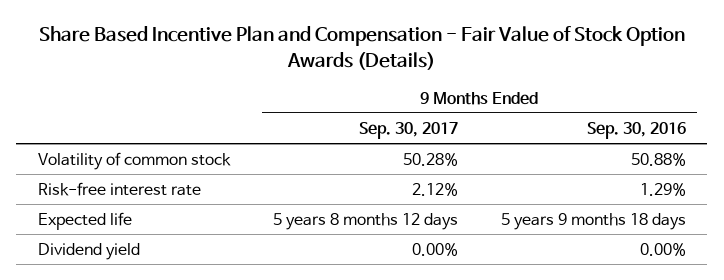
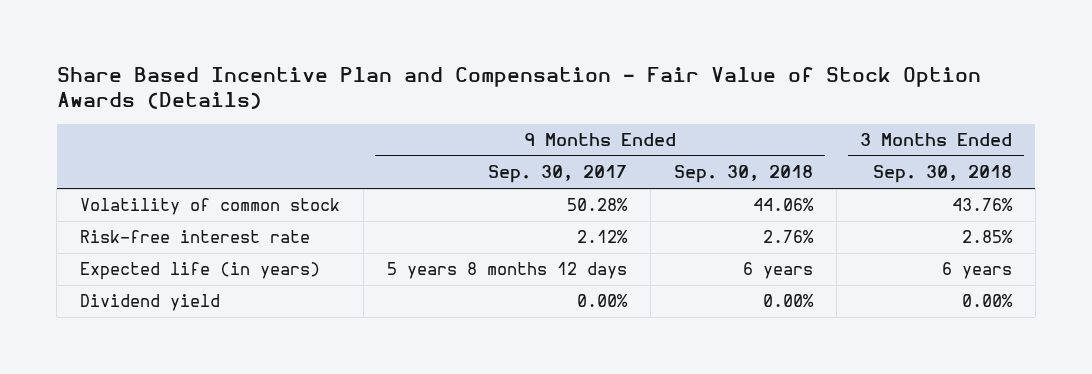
- | 9 Months Ended Sep. 30, 2017 | 9 Months Ended Sep. 30, 2016
+ | 9 Months Ended Sep. 30, 2017 | 9 Months Ended Sep. 30, 2018 | 3 Months Ended Sep. 30, 2018
- Expected life | 5 years 8 months 12 days | 5 years 9 months 18 days
+ Expected life (in years) | 5 years 8 months 12 days | 6 years | 6 years

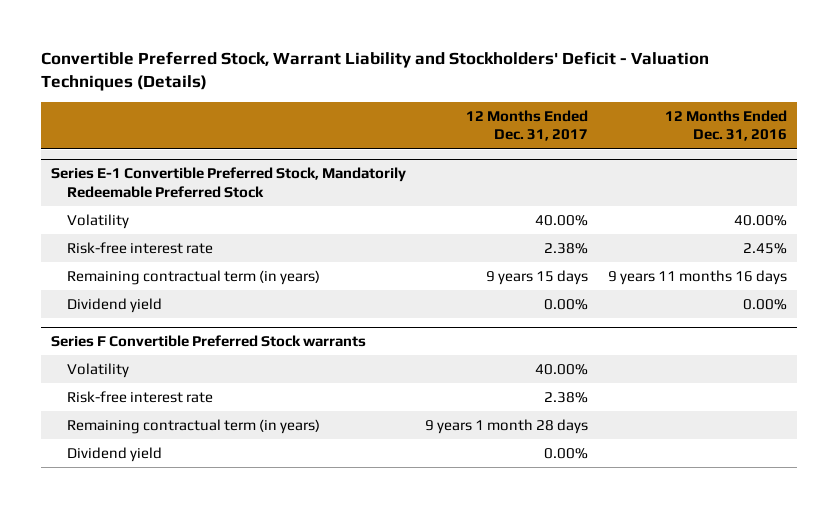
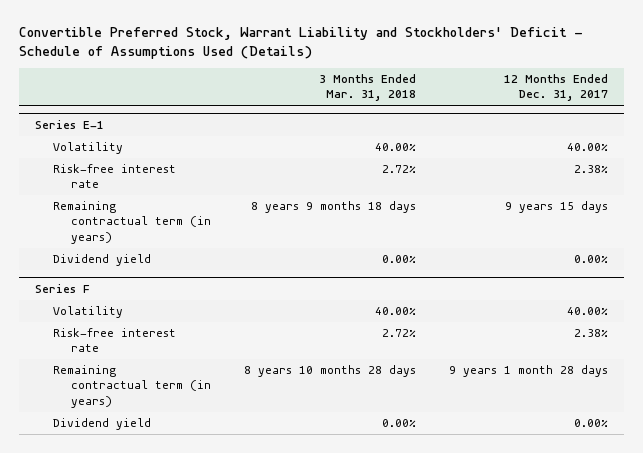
- Convertible Preferred Stock, Warrant Liability and Stockholders' Deficit - Valuation Techniques (Details)
+ Convertible Preferred Stock, Warrant Liability and Stockholders' Deficit - Schedule of Assumptions Used (Details)
- | 12 Months Ended Dec. 31, 2017 | 12 Months Ended Dec. 31, 2016
+ | 3 Months Ended Mar. 31, 2018 | 12 Months Ended Dec. 31, 2017
- Series E-1 Convertible Preferred Stock, Mandatorily Redeemable Preferred Stock
+ Series E-1
- Series F Convertible Preferred Stock warrants
+ Series F

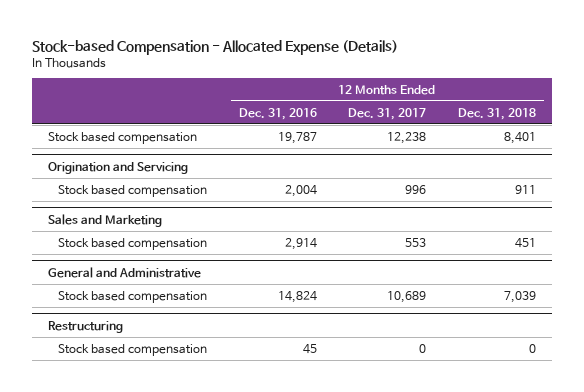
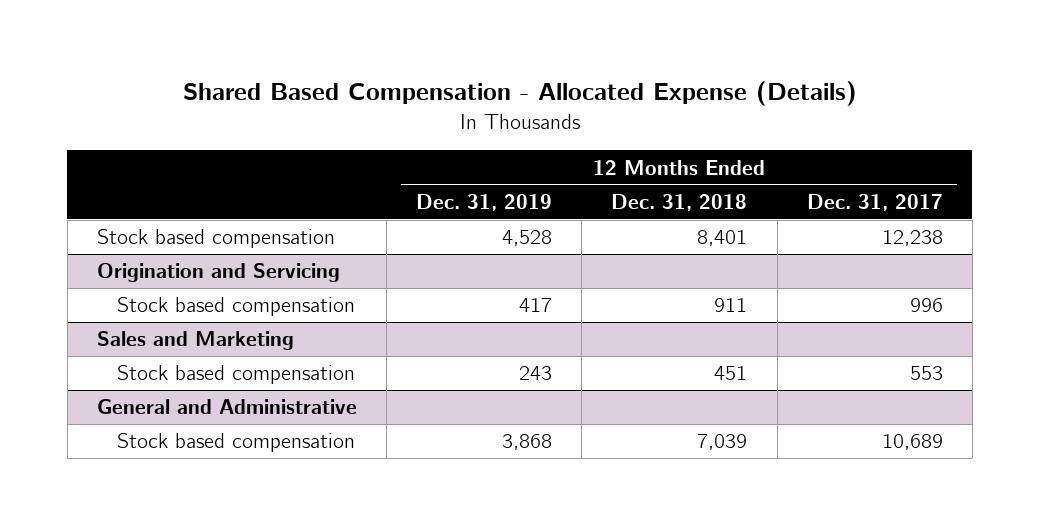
- Stock-based Compensation - Allocated Expense (Details)
+ Shared Based Compensation - Allocated Expense (Details)
- | 12 Months Ended Dec. 31, 2016 | 12 Months Ended Dec. 31, 2017 | 12 Months Ended Dec. 31, 2018
+ | 12 Months Ended Dec. 31, 2019 | 12 Months Ended Dec. 31, 2018 | 12 Months Ended Dec. 31, 2017
- Restructuring
- Stock based compensation | 45 | 0 | 0

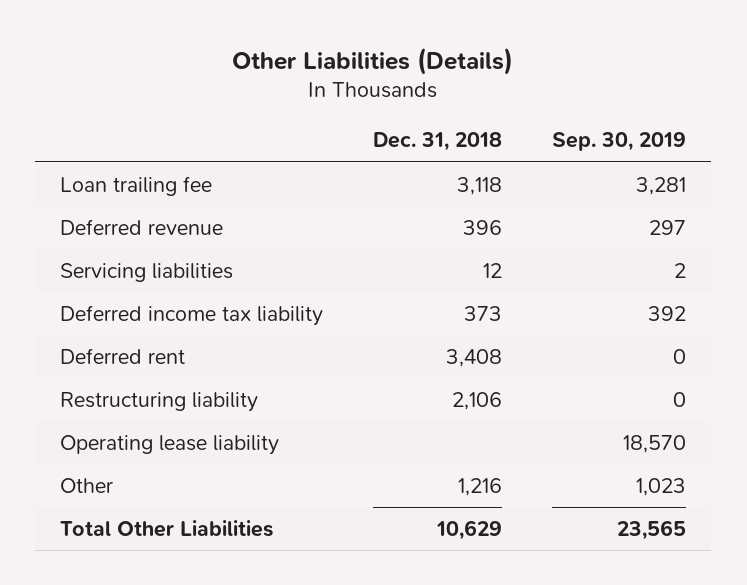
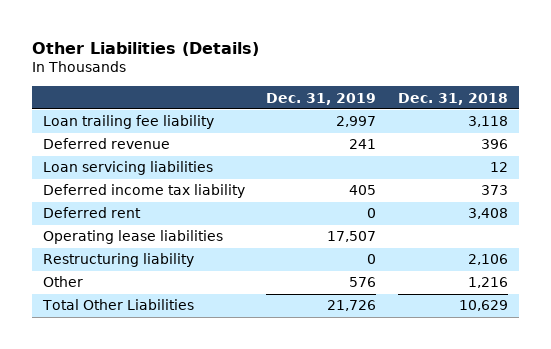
- | Dec. 31, 2018 | Sep. 30, 2019
+ | Dec. 31, 2019 | Dec. 31, 2018
- Loan trailing fee | 3,118 | 3,281
+ Loan trailing fee liability | 2,997 | 3,118
- Servicing liabilities | 12 | 2
+ Loan servicing liabilities | | 12
+ Operating lease liabilities | 17,507 |
- Operating lease liability | | 18,570

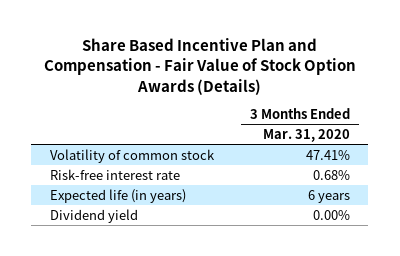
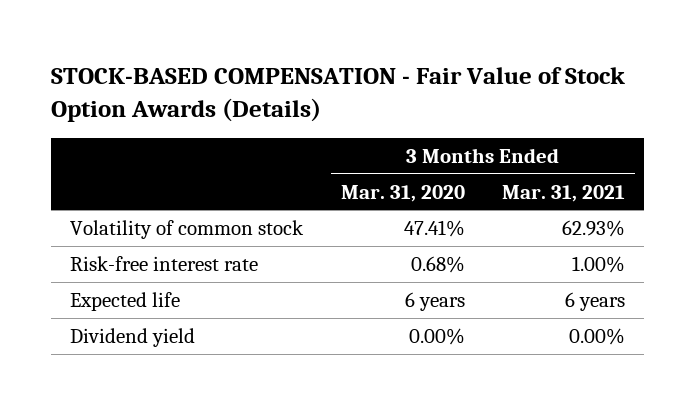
- Share Based Incentive Plan and Compensation - Fair Value of Stock Option Awards (Details)
+ STOCK-BASED COMPENSATION - Fair Value of Stock Option Awards (Details)
- | 3 Months Ended Mar. 31, 2020
+ | 3 Months Ended Mar. 31, 2020 | 3 Months Ended Mar. 31, 2021
- Expected life (in years) | 6 years
+ Expected life | 6 years | 6 years

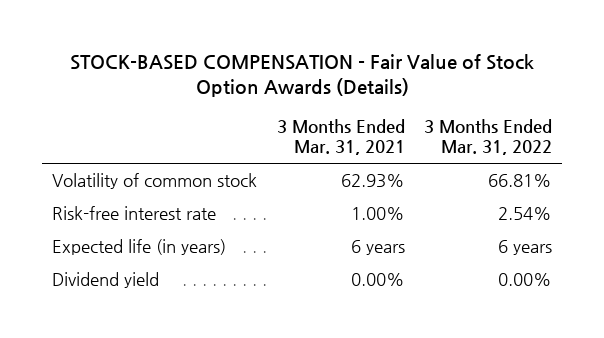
- | 3 Months Ended Mar. 31, 2020 | 3 Months Ended Mar. 31, 2021
+ | 3 Months Ended Mar. 31, 2021 | 3 Months Ended Mar. 31, 2022
- Expected life | 6 years | 6 years
+ Expected life (in years) | 6 years | 6 years

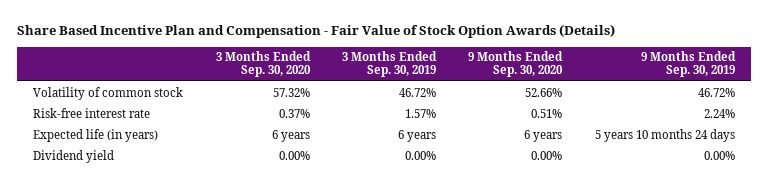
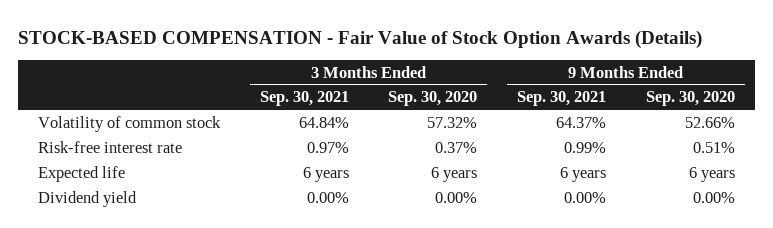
- Share Based Incentive Plan and Compensation - Fair Value of Stock Option Awards (Details)
+ STOCK-BASED COMPENSATION - Fair Value of Stock Option Awards (Details)
- | 3 Months Ended Sep. 30, 2020 | 3 Months Ended Sep. 30, 2019 | 9 Months Ended Sep. 30, 2020 | 9 Months Ended Sep. 30, 2019
+ | 3 Months Ended Sep. 30, 2021 | 3 Months Ended Sep. 30, 2020 | 9 Months Ended Sep. 30, 2021 | 9 Months Ended Sep. 30, 2020
- Expected life (in years) | 6 years | 6 years | 6 years | 5 years 10 months 24 days
+ Expected life | 6 years | 6 years | 6 years | 6 years

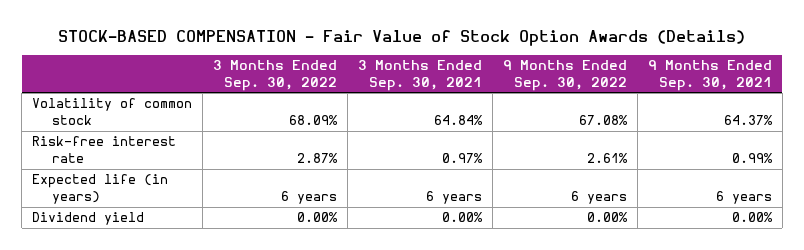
- | 3 Months Ended Sep. 30, 2021 | 3 Months Ended Sep. 30, 2020 | 9 Months Ended Sep. 30, 2021 | 9 Months Ended Sep. 30, 2020
+ | 3 Months Ended Sep. 30, 2022 | 3 Months Ended Sep. 30, 2021 | 9 Months Ended Sep. 30, 2022 | 9 Months Ended Sep. 30, 2021
- Expected life | 6 years | 6 years | 6 years | 6 years
+ Expected life (in years) | 6 years | 6 years | 6 years | 6 years

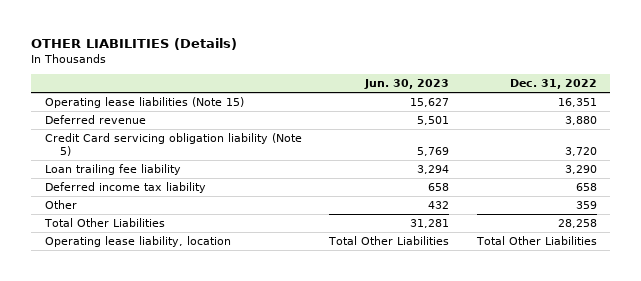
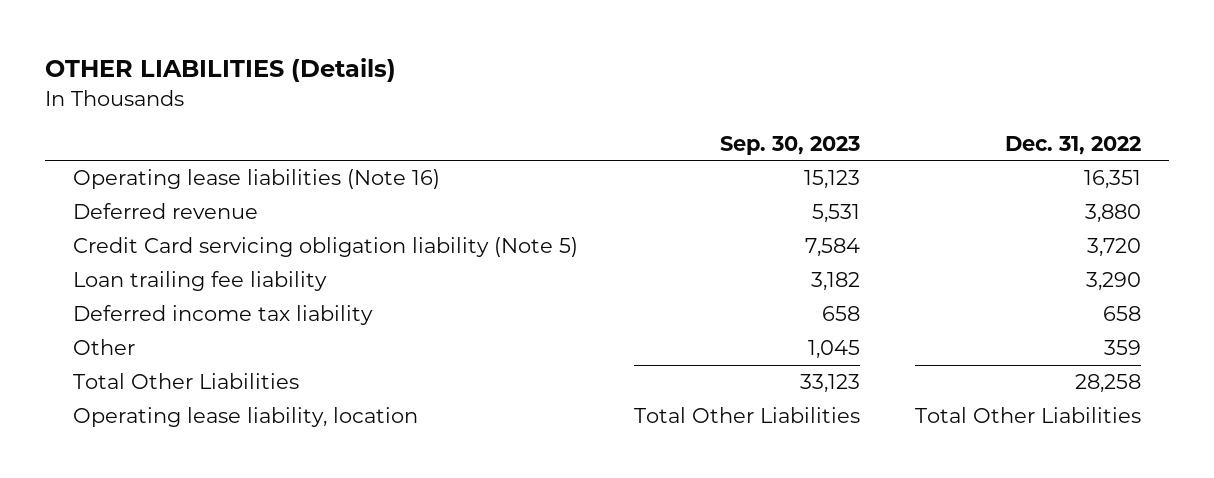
- | Jun. 30, 2023 | Dec. 31, 2022
+ | Sep. 30, 2023 | Dec. 31, 2022
- Operating lease liabilities (Note 15) | 15,627 | 16,351
+ Operating lease liabilities (Note 16) | 15,123 | 16,351

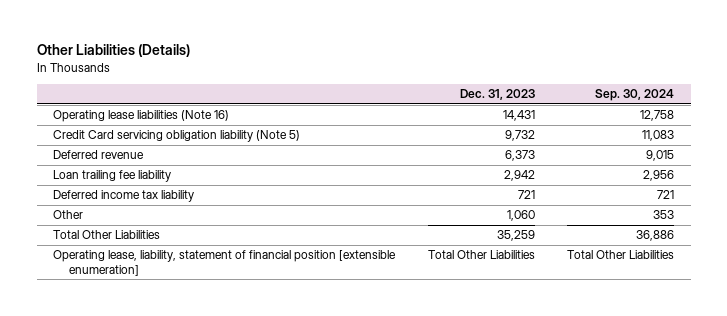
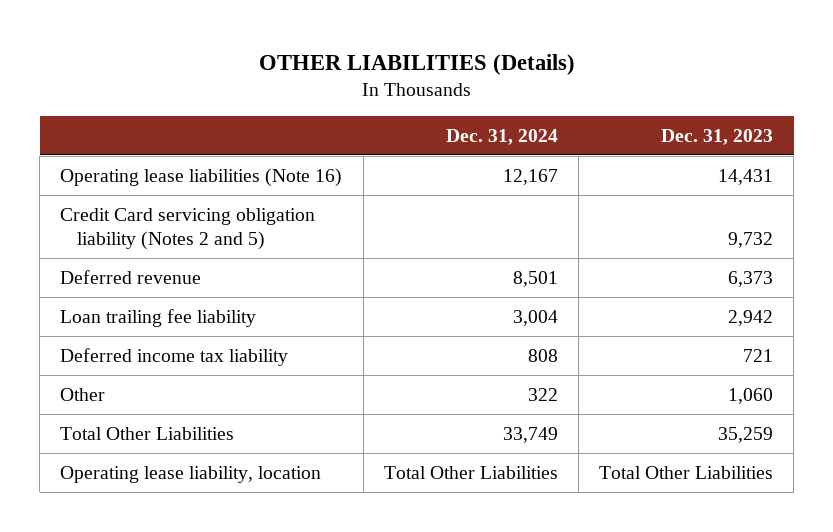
- Other Liabilities (Details)
+ OTHER LIABILITIES (Details)
- | Dec. 31, 2023 | Sep. 30, 2024
+ | Dec. 31, 2024 | Dec. 31, 2023
- Credit Card servicing obligation liability (Note 5) | 9,732 | 11,083
+ Credit Card servicing obligation liability (Notes 2 and 5) | | 9,732
- Operating lease, liability, statement of financial position [extensible enumeration] | Total Other Liabilities | Total Other Liabilities
+ Operating lease liability, location | Total Other Liabilities | Total Other Liabilities

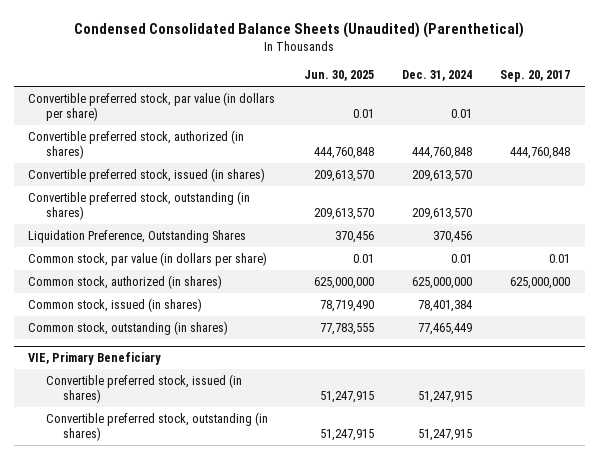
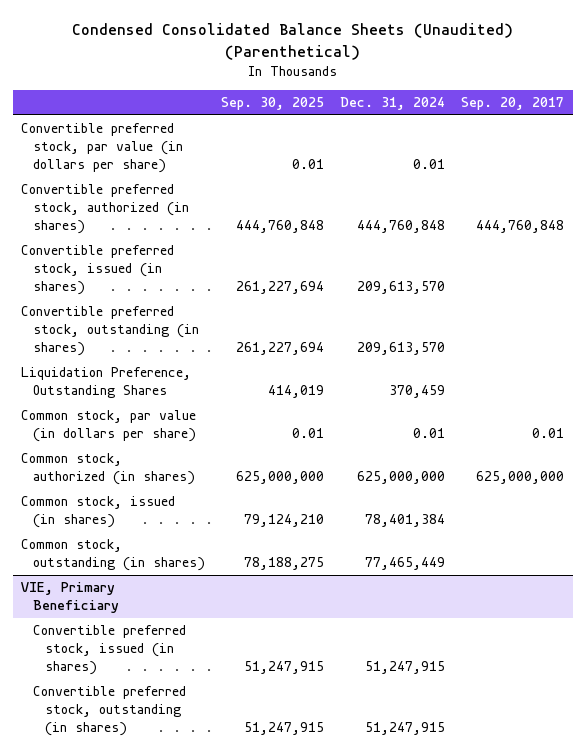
- | Jun. 30, 2025 | Dec. 31, 2024 | Sep. 20, 2017
+ | Sep. 30, 2025 | Dec. 31, 2024 | Sep. 20, 2017
- Liquidation Preference, Outstanding Shares | 370,456 | 370,456 |
+ Liquidation Preference, Outstanding Shares | 414,019 | 370,459 |

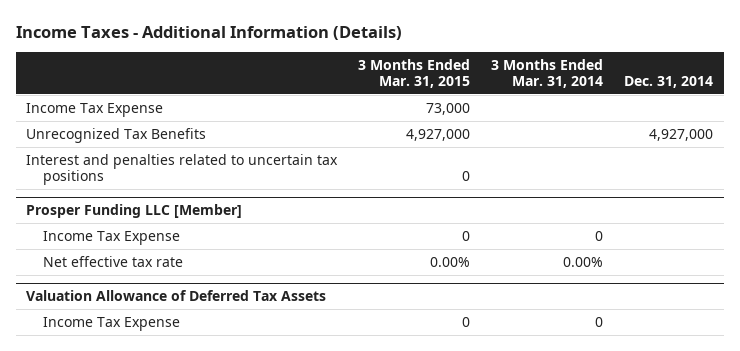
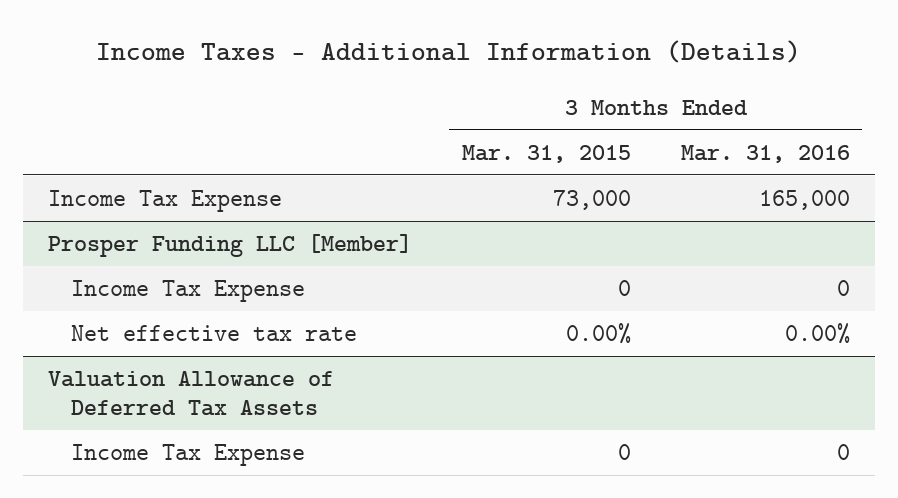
- | 3 Months Ended Mar. 31, 2015 | 3 Months Ended Mar. 31, 2014 | Dec. 31, 2014
+ | 3 Months Ended Mar. 31, 2015 | 3 Months Ended Mar. 31, 2016
- Unrecognized Tax Benefits | 4,927,000 | | 4,927,000
- Interest and penalties related to uncertain tax positions | 0 | |

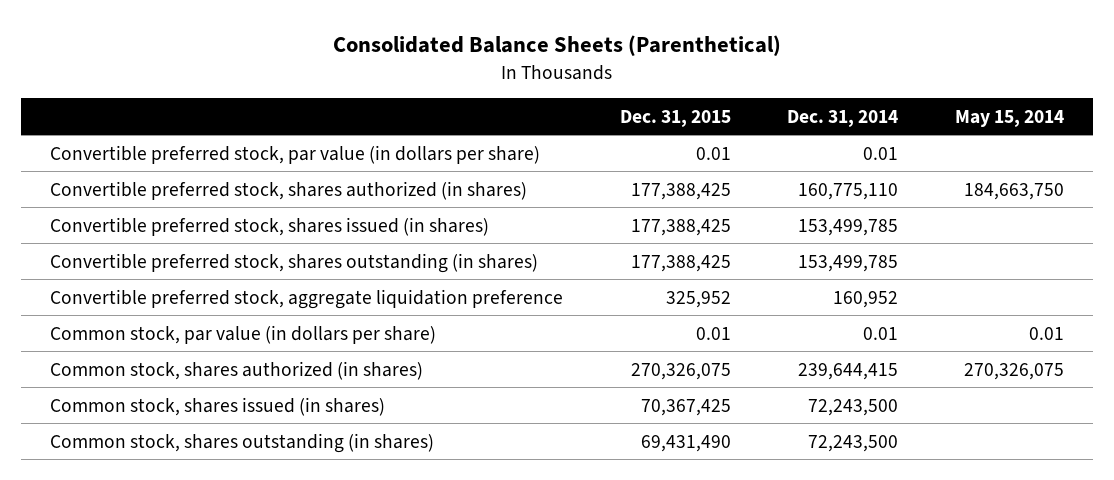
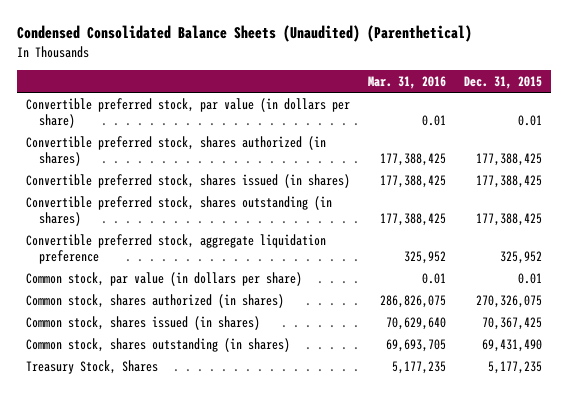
- Consolidated Balance Sheets (Parenthetical)
+ Condensed Consolidated Balance Sheets (Unaudited) (Parenthetical)
- | Dec. 31, 2015 | Dec. 31, 2014 | May 15, 2014
+ | Mar. 31, 2016 | Dec. 31, 2015
+ Treasury Stock, Shares | 5,177,235 | 5,177,235

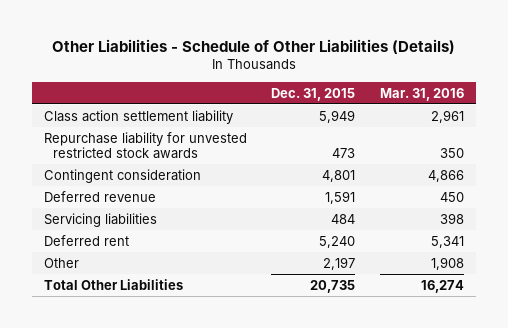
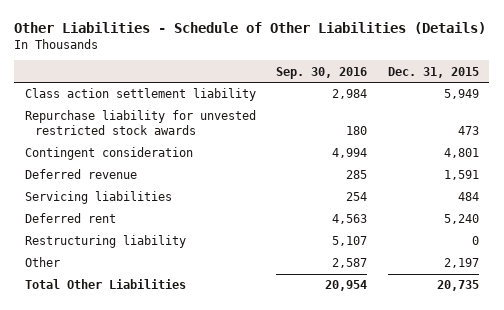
- | Dec. 31, 2015 | Mar. 31, 2016
+ | Sep. 30, 2016 | Dec. 31, 2015
+ Restructuring liability | 5,107 | 0

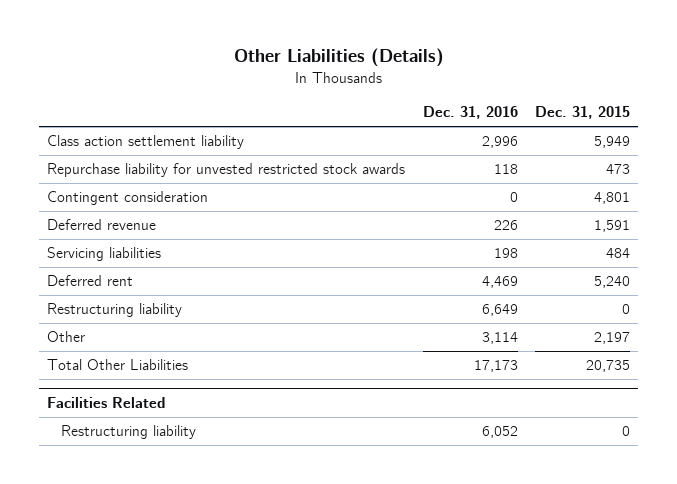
- Other Liabilities - Schedule of Other Liabilities (Details)
+ Other Liabilities (Details)
- | Sep. 30, 2016 | Dec. 31, 2015
+ | Dec. 31, 2016 | Dec. 31, 2015
+ Facilities Related
+ Restructuring liability | 6,052 | 0

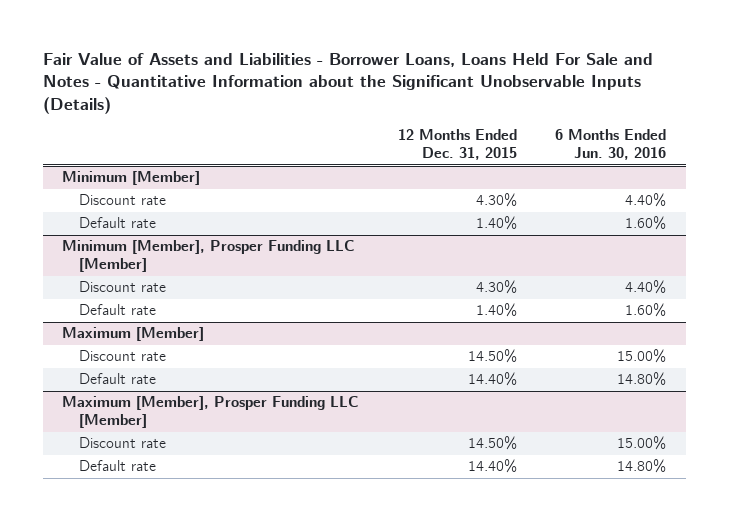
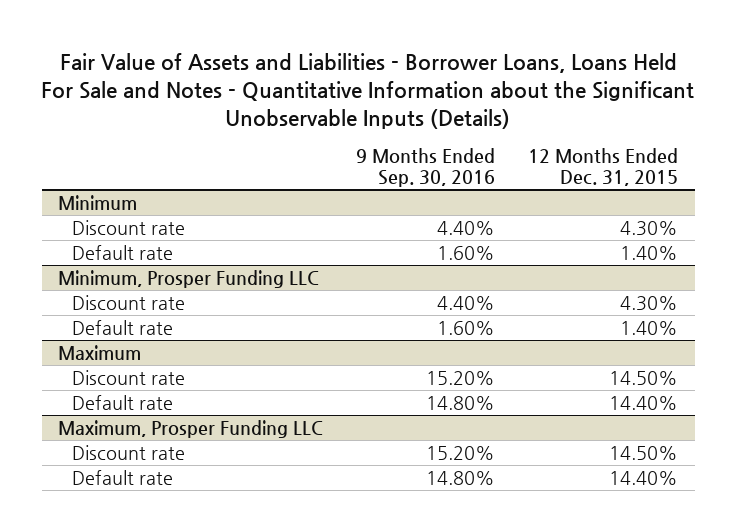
- | 12 Months Ended Dec. 31, 2015 | 6 Months Ended Jun. 30, 2016
+ | 9 Months Ended Sep. 30, 2016 | 12 Months Ended Dec. 31, 2015
- Minimum [Member]
+ Minimum
- Minimum [Member], Prosper Funding LLC [Member]
+ Minimum, Prosper Funding LLC
- Maximum [Member]
+ Maximum
- Maximum [Member], Prosper Funding LLC [Member]
+ Maximum, Prosper Funding LLC

